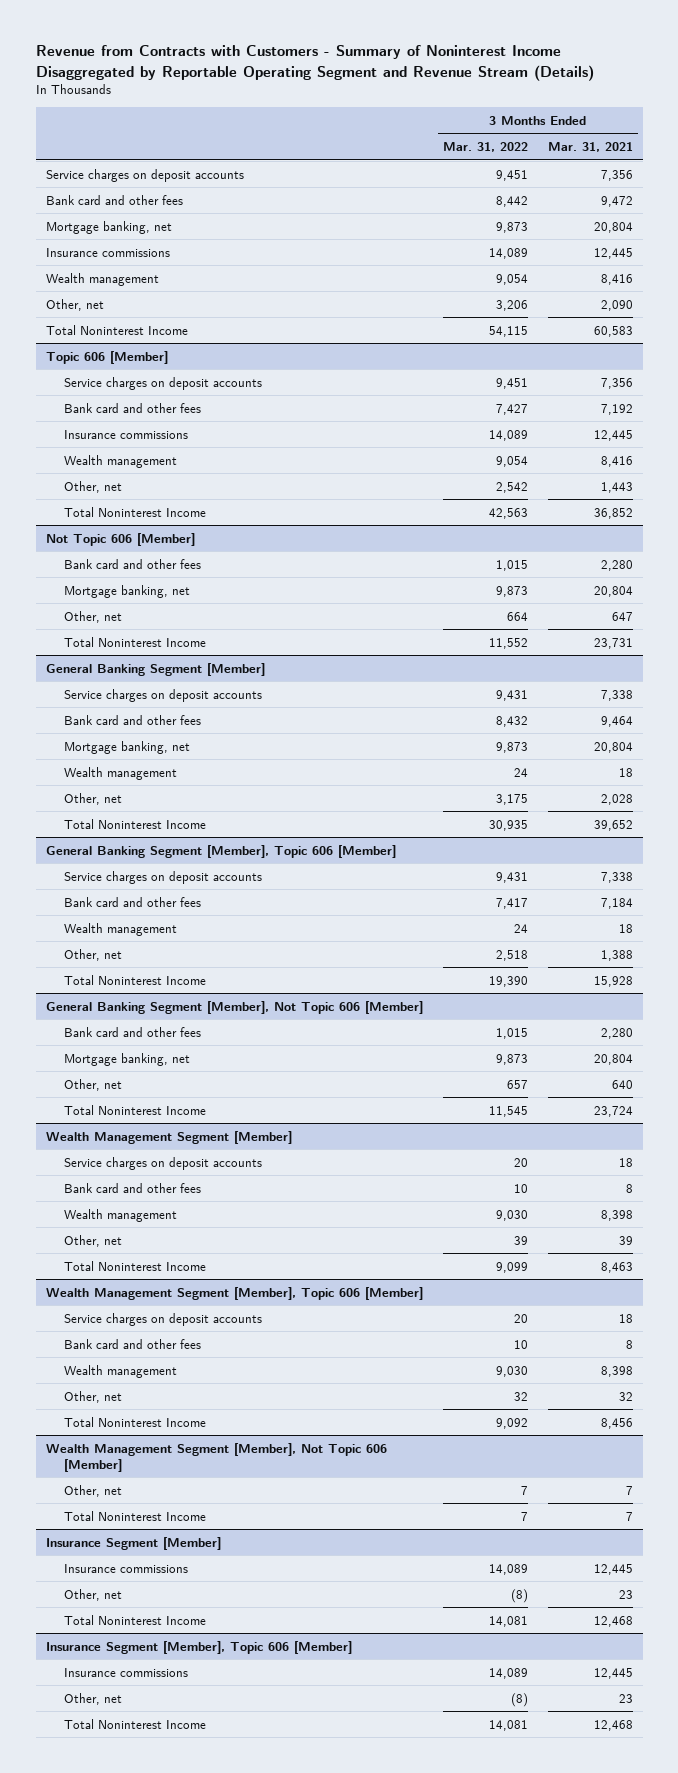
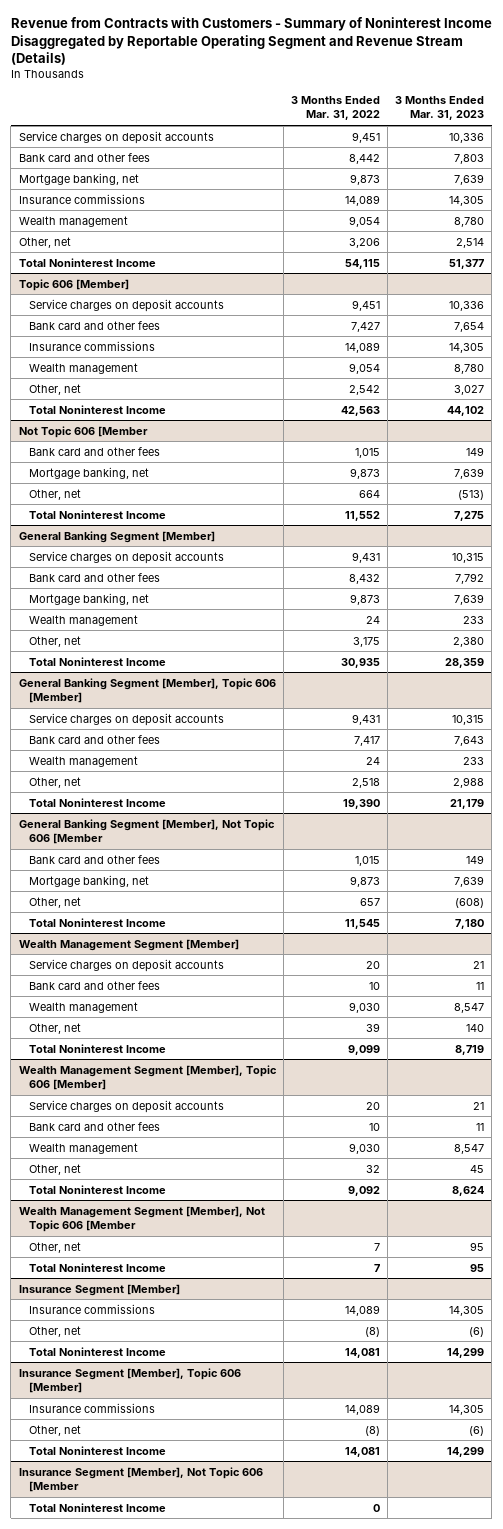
- | 3 Months Ended Mar. 31, 2022 | 3 Months Ended Mar. 31, 2021
+ | 3 Months Ended Mar. 31, 2022 | 3 Months Ended Mar. 31, 2023
- Not Topic 606 [Member]
+ Not Topic 606 [Member
- General Banking Segment [Member], Not Topic 606 [Member]
+ General Banking Segment [Member], Not Topic 606 [Member
- Wealth Management Segment [Member], Not Topic 606 [Member]
+ Wealth Management Segment [Member], Not Topic 606 [Member
+ Insurance Segment [Member], Not Topic 606 [Member
+ Total Noninterest Income | 0 |

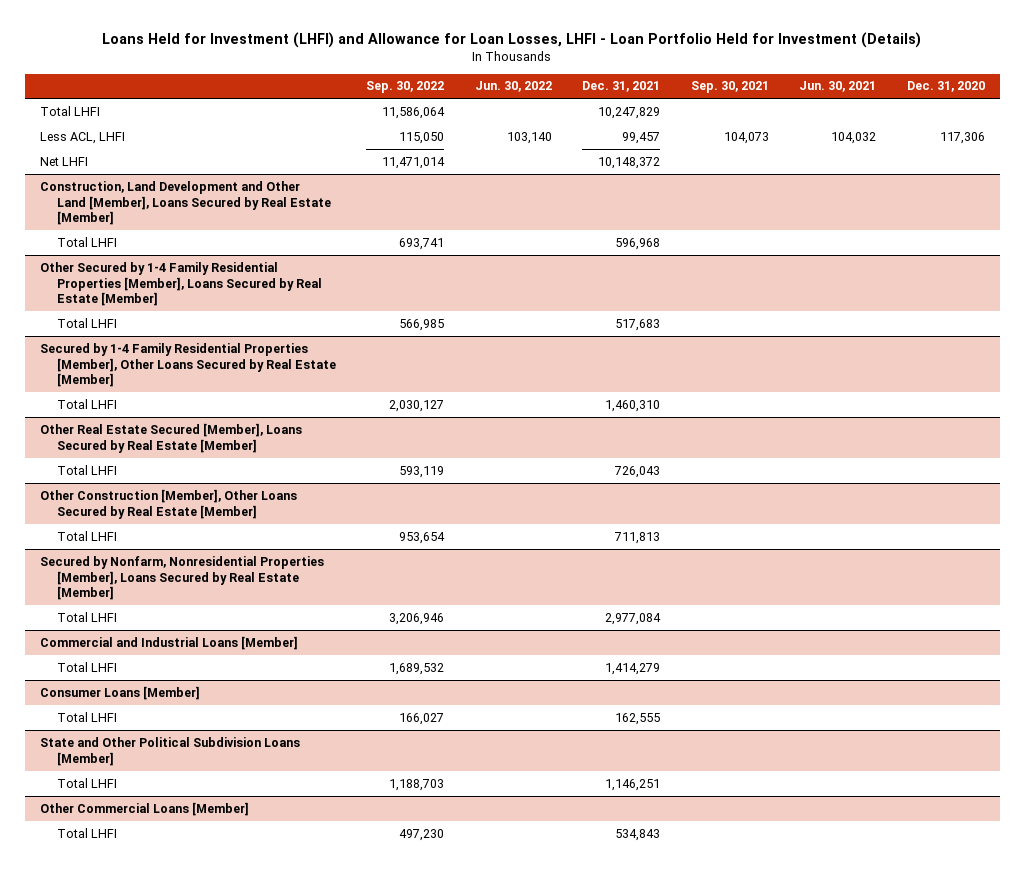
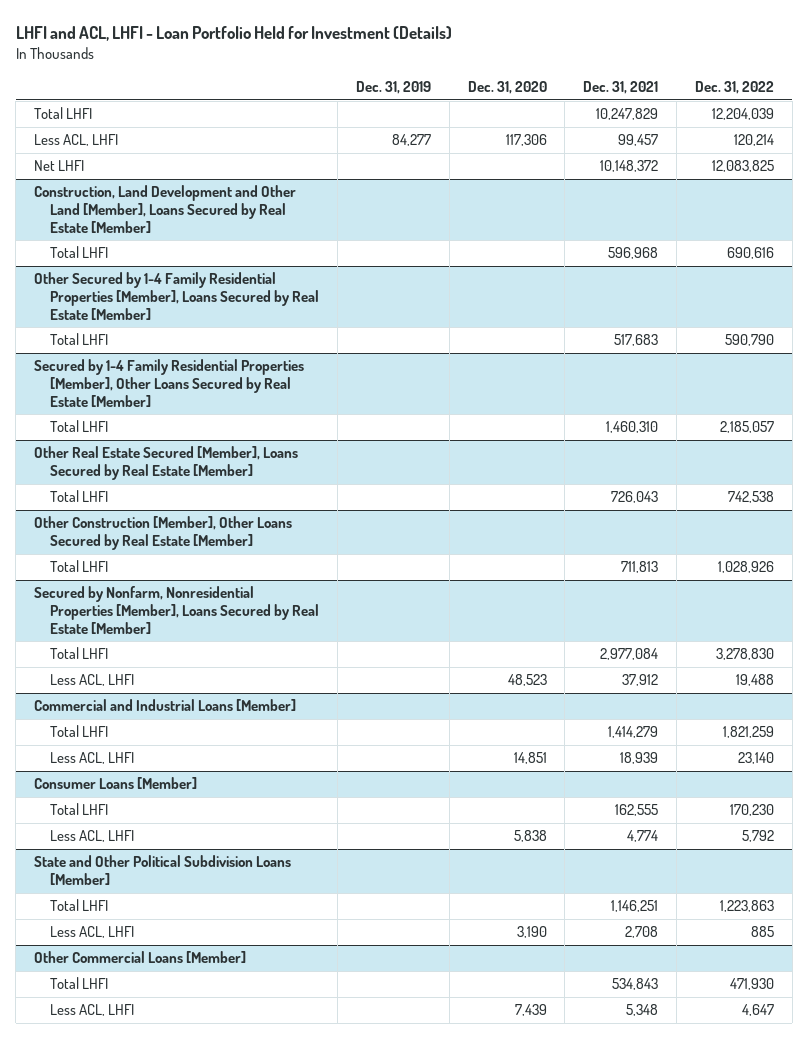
- Loans Held for Investment (LHFI) and Allowance for Loan Losses, LHFI - Loan Portfolio Held for Investment (Details)
+ LHFI and ACL, LHFI - Loan Portfolio Held for Investment (Details)
- | Sep. 30, 2022 | Jun. 30, 2022 | Dec. 31, 2021 | Sep. 30, 2021 | Jun. 30, 2021 | Dec. 31, 2020
+ | Dec. 31, 2019 | Dec. 31, 2020 | Dec. 31, 2021 | Dec. 31, 2022
@ Secured by Nonfarm, Nonresidential Properties [Member], Loans Secured by Real Estate [Member]
+ Less ACL, LHFI | | 48,523 | 37,912 | 19,488
@ Commercial and Industrial Loans [Member]
+ Less ACL, LHFI | | 14,851 | 18,939 | 23,140
@ Consumer Loans [Member]
+ Less ACL, LHFI | | 5,838 | 4,774 | 5,792
@ State and Other Political Subdivision Loans [Member]
+ Less ACL, LHFI | | 3,190 | 2,708 | 885
@ Other Commercial Loans [Member]
+ Less ACL, LHFI | | 7,439 | 5,348 | 4,647

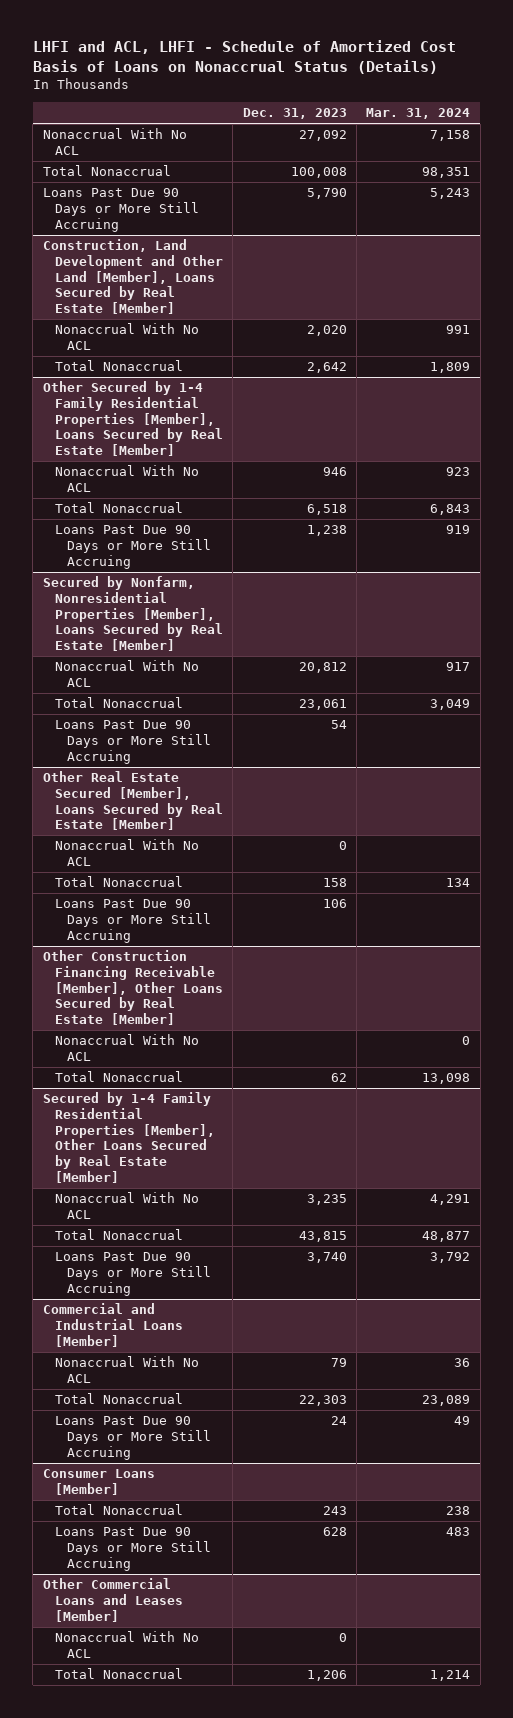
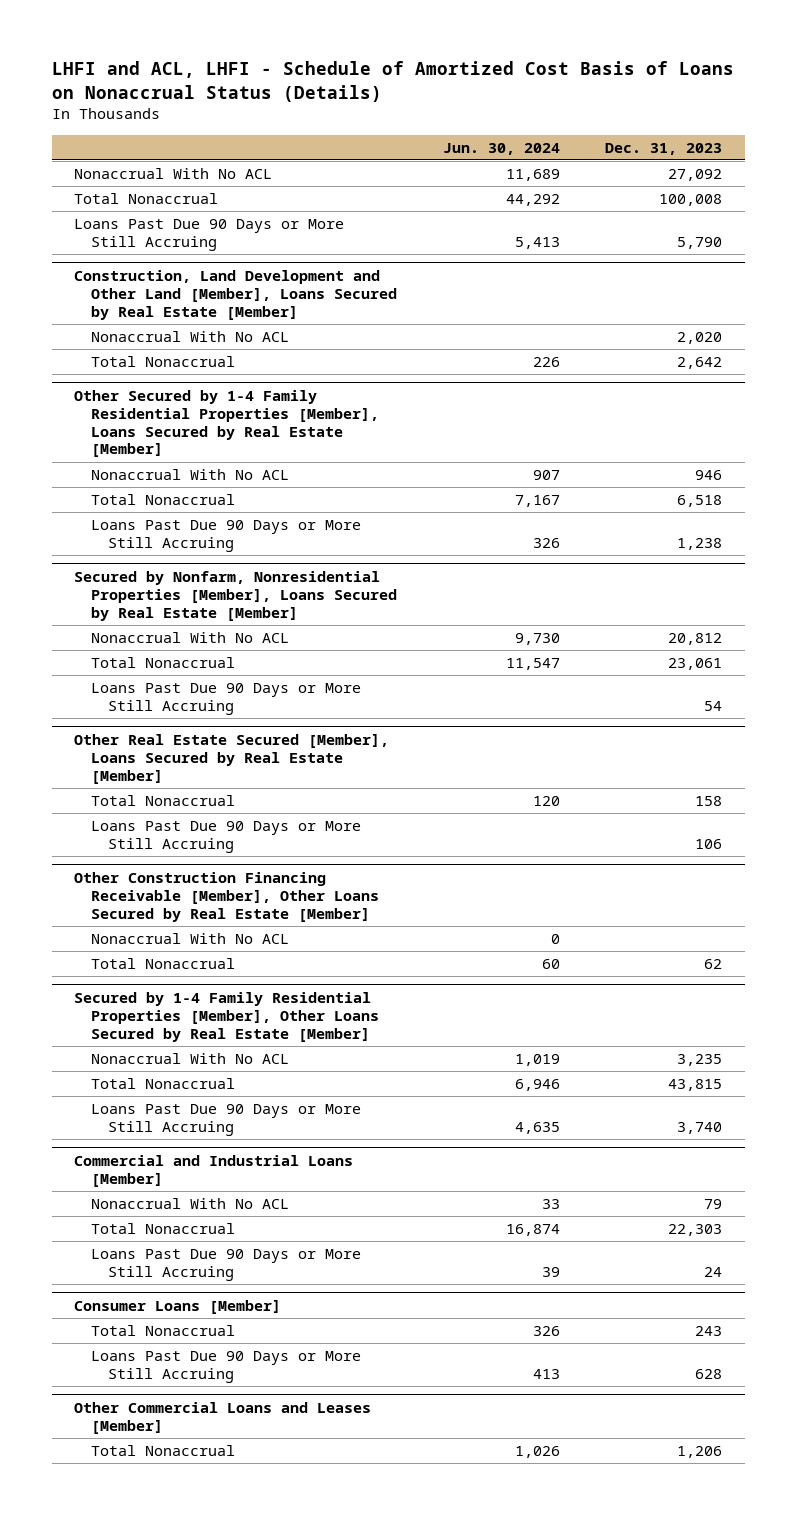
- | Dec. 31, 2023 | Mar. 31, 2024
+ | Jun. 30, 2024 | Dec. 31, 2023
@ Other Real Estate Secured [Member], Loans Secured by Real Estate [Member]
- Nonaccrual With No ACL | 0 |
@ Other Commercial Loans and Leases [Member]
- Nonaccrual With No ACL | 0 |

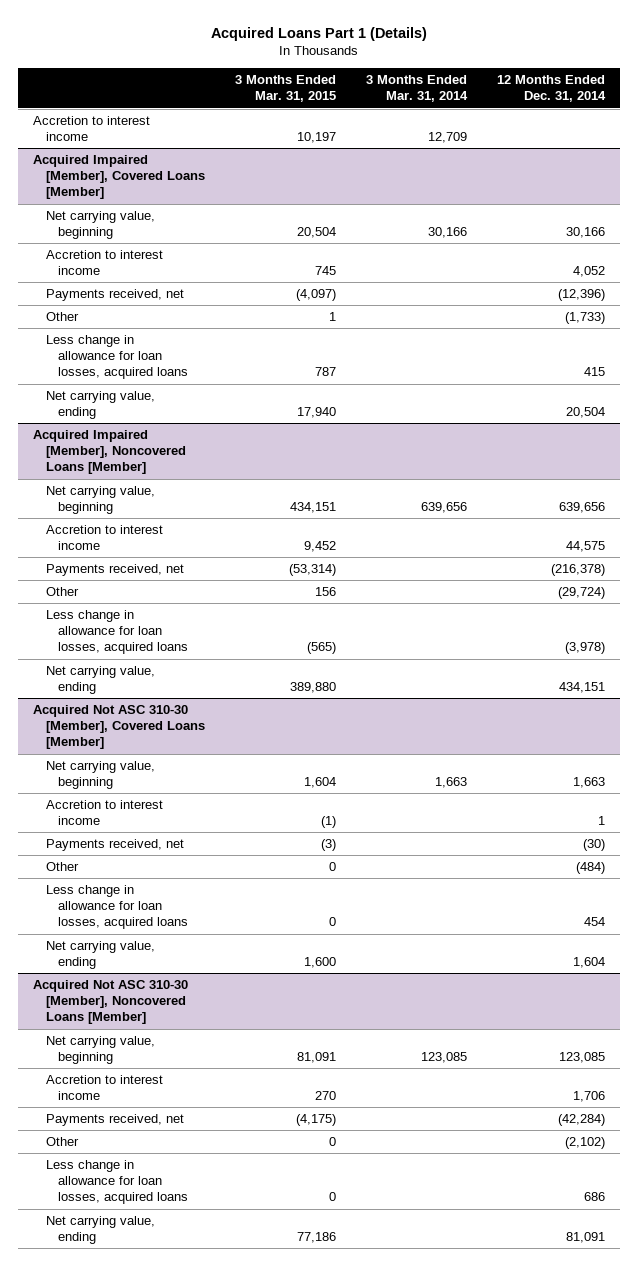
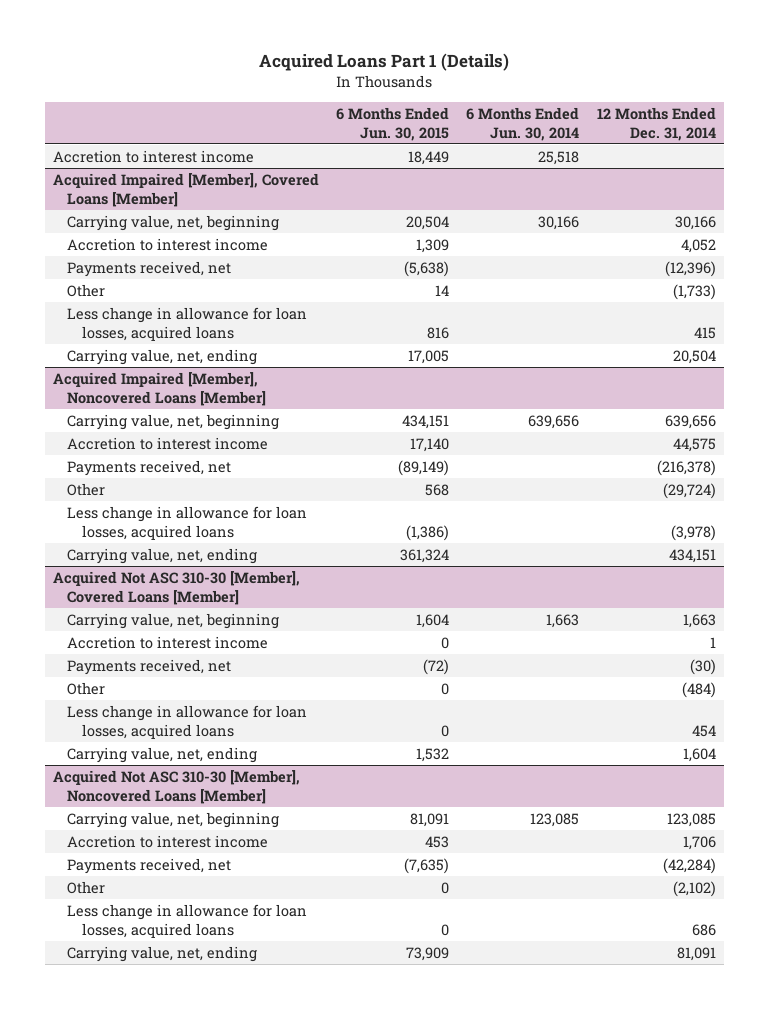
- | 3 Months Ended Mar. 31, 2015 | 3 Months Ended Mar. 31, 2014 | 12 Months Ended Dec. 31, 2014
+ | 6 Months Ended Jun. 30, 2015 | 6 Months Ended Jun. 30, 2014 | 12 Months Ended Dec. 31, 2014
@ Acquired Impaired [Member], Covered Loans [Member]
- Net carrying value, beginning | 20,504 | 30,166 | 30,166
+ Carrying value, net, beginning | 20,504 | 30,166 | 30,166
- Net carrying value, ending | 17,940 | | 20,504
+ Carrying value, net, ending | 17,005 | | 20,504
@ Acquired Impaired [Member], Noncovered Loans [Member]
- Net carrying value, beginning | 434,151 | 639,656 | 639,656
+ Carrying value, net, beginning | 434,151 | 639,656 | 639,656
- Net carrying value, ending | 389,880 | | 434,151
+ Carrying value, net, ending | 361,324 | | 434,151
@ Acquired Not ASC 310-30 [Member], Covered Loans [Member]
- Net carrying value, beginning | 1,604 | 1,663 | 1,663
+ Carrying value, net, beginning | 1,604 | 1,663 | 1,663
- Net carrying value, ending | 1,600 | | 1,604
+ Carrying value, net, ending | 1,532 | | 1,604
@ Acquired Not ASC 310-30 [Member], Noncovered Loans [Member]
- Net carrying value, beginning | 81,091 | 123,085 | 123,085
+ Carrying value, net, beginning | 81,091 | 123,085 | 123,085
- Net carrying value, ending | 77,186 | | 81,091
+ Carrying value, net, ending | 73,909 | | 81,091

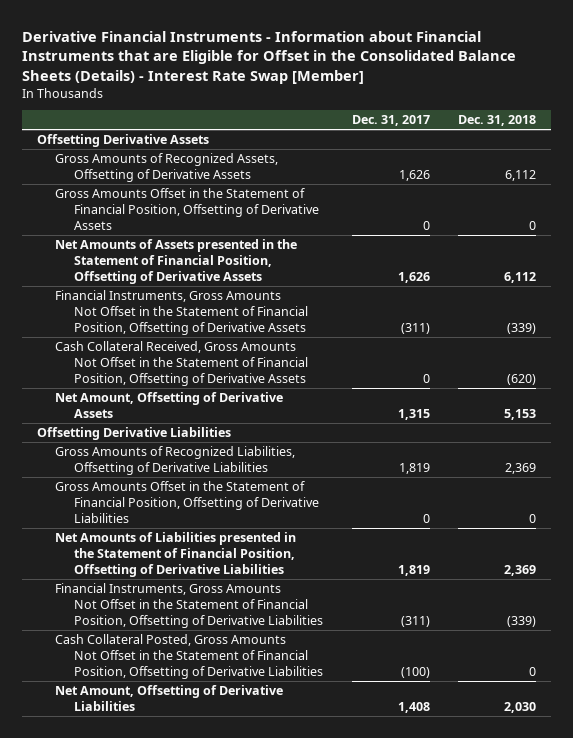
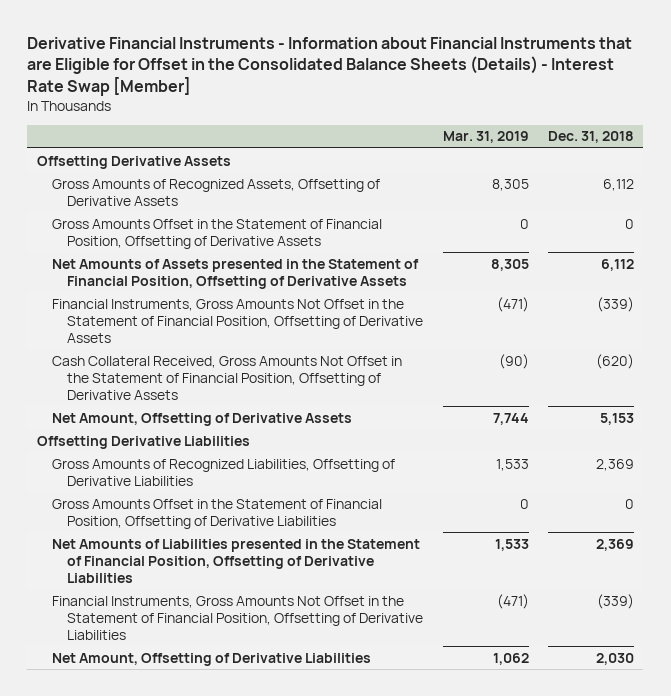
- | Dec. 31, 2017 | Dec. 31, 2018
+ | Mar. 31, 2019 | Dec. 31, 2018
- Cash Collateral Posted, Gross Amounts Not Offset in the Statement of Financial Position, Offsetting of Derivative Liabilities | (100) | 0

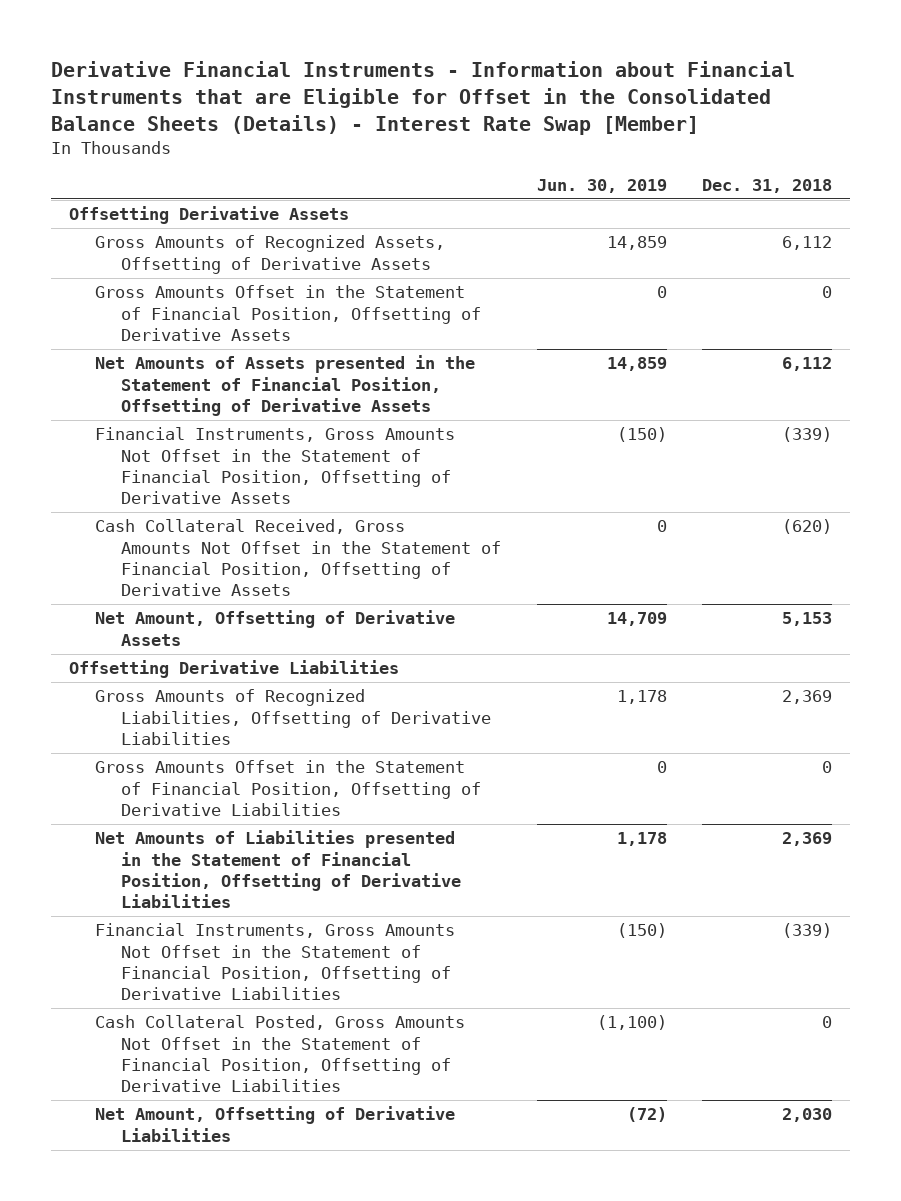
- | Mar. 31, 2019 | Dec. 31, 2018
+ | Jun. 30, 2019 | Dec. 31, 2018
+ Cash Collateral Posted, Gross Amounts Not Offset in the Statement of Financial Position, Offsetting of Derivative Liabilities | (1,100) | 0

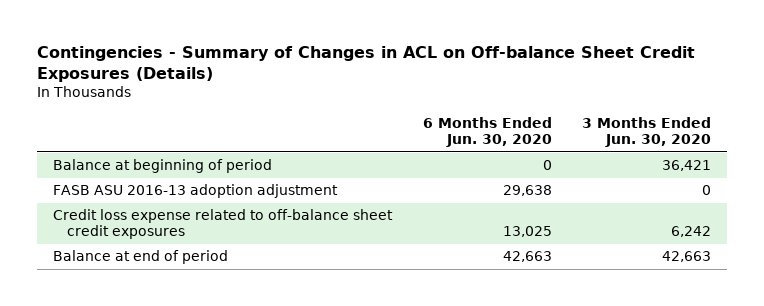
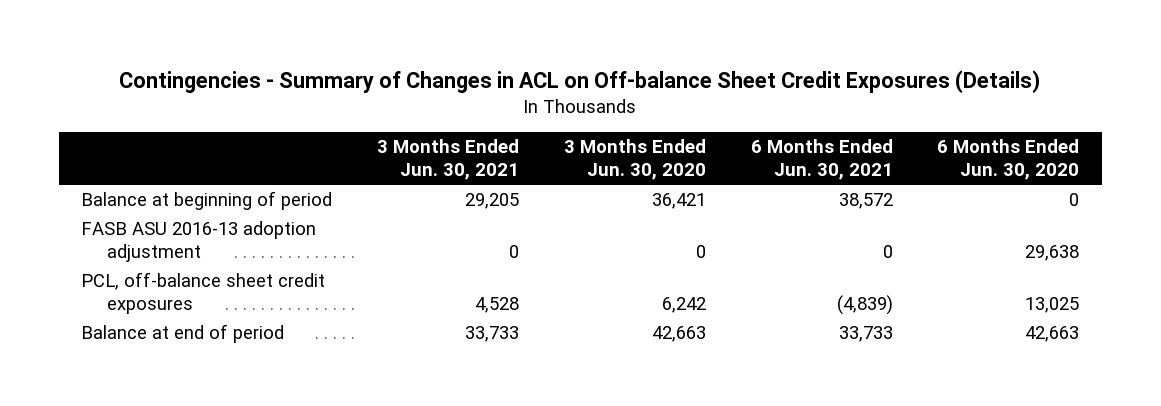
- | 6 Months Ended Jun. 30, 2020 | 3 Months Ended Jun. 30, 2020
+ | 3 Months Ended Jun. 30, 2021 | 3 Months Ended Jun. 30, 2020 | 6 Months Ended Jun. 30, 2021 | 6 Months Ended Jun. 30, 2020
- Credit loss expense related to off-balance sheet credit exposures | 13,025 | 6,242
+ PCL, off-balance sheet credit exposures | 4,528 | 6,242 | (4,839) | 13,025

